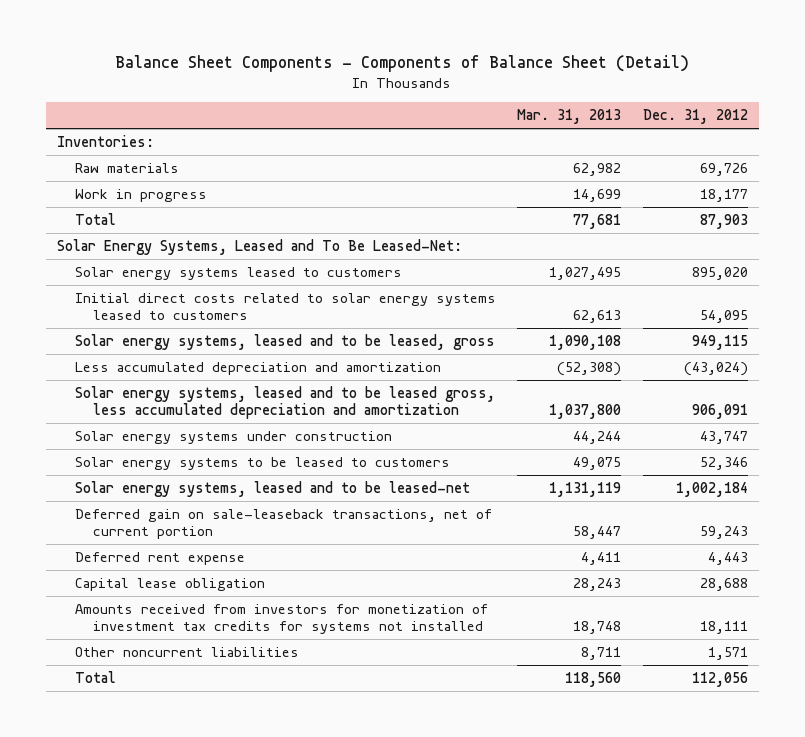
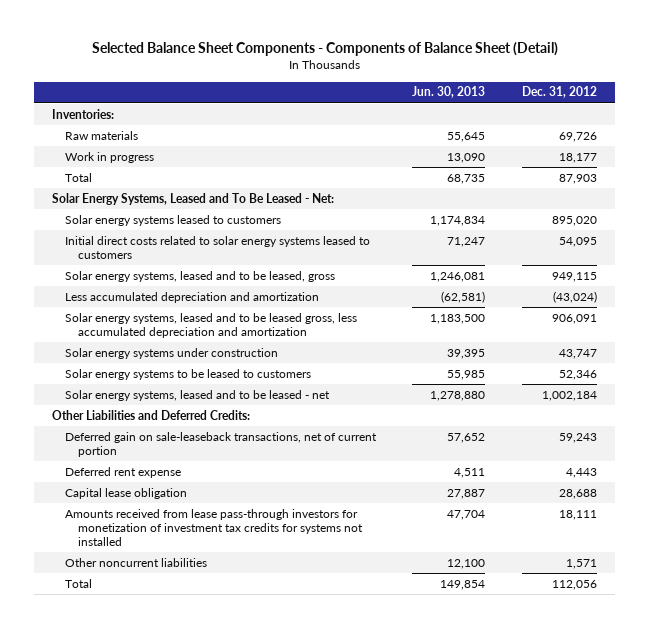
- Balance Sheet Components - Components of Balance Sheet (Detail)
+ Selected Balance Sheet Components - Components of Balance Sheet (Detail)
- | Mar. 31, 2013 | Dec. 31, 2012
+ | Jun. 30, 2013 | Dec. 31, 2012
- Solar Energy Systems, Leased and To Be Leased-Net:
+ Solar Energy Systems, Leased and To Be Leased - Net:
- Solar energy systems, leased and to be leased-net | 1,131,119 | 1,002,184
+ Solar energy systems, leased and to be leased - net | 1,278,880 | 1,002,184
+ Other Liabilities and Deferred Credits:
- Amounts received from investors for monetization of investment tax credits for systems not installed | 18,748 | 18,111
+ Amounts received from lease pass-through investors for monetization of investment tax credits for systems not installed | 47,704 | 18,111

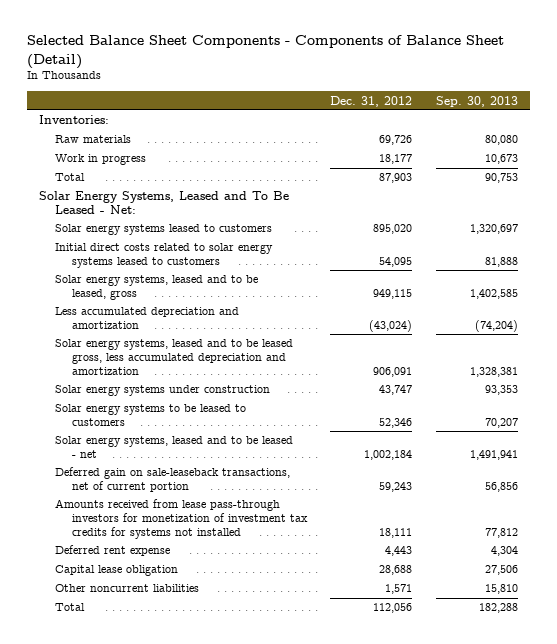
- | Jun. 30, 2013 | Dec. 31, 2012
+ | Dec. 31, 2012 | Sep. 30, 2013
- Other Liabilities and Deferred Credits:
moved up: Amounts received from lease pass-through investors for monetization of investment tax credits for systems not installed | 18,111 | 77,812

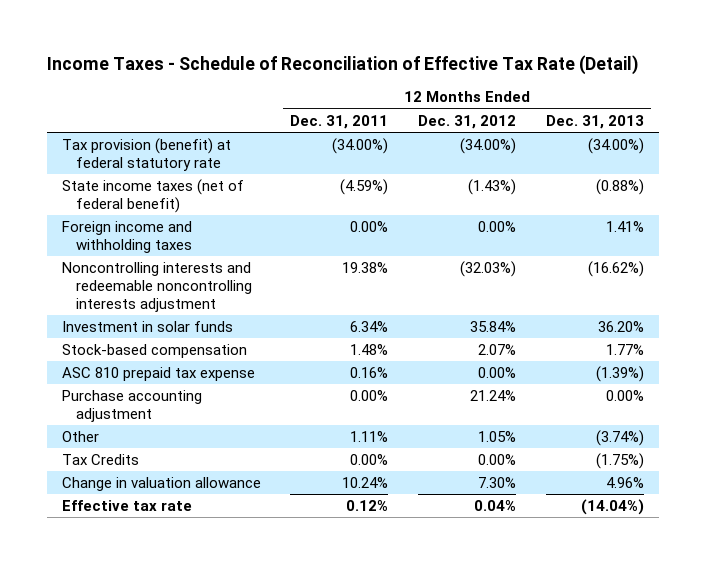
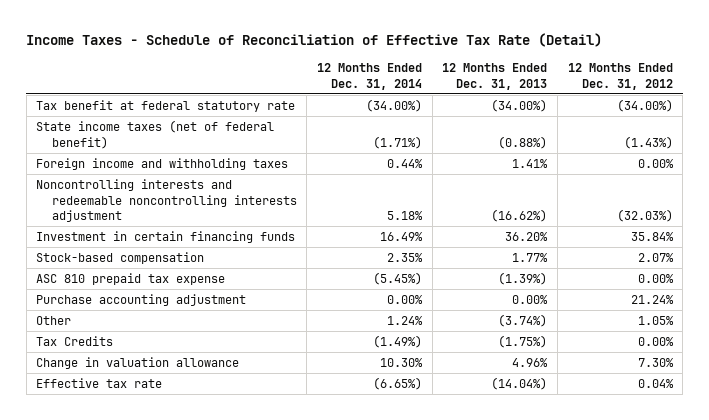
- | 12 Months Ended Dec. 31, 2011 | 12 Months Ended Dec. 31, 2012 | 12 Months Ended Dec. 31, 2013
+ | 12 Months Ended Dec. 31, 2014 | 12 Months Ended Dec. 31, 2013 | 12 Months Ended Dec. 31, 2012
- Tax provision (benefit) at federal statutory rate | (34.00%) | (34.00%) | (34.00%)
+ Tax benefit at federal statutory rate | (34.00%) | (34.00%) | (34.00%)
- Investment in solar funds | 6.34% | 35.84% | 36.20%
+ Investment in certain financing funds | 16.49% | 36.20% | 35.84%

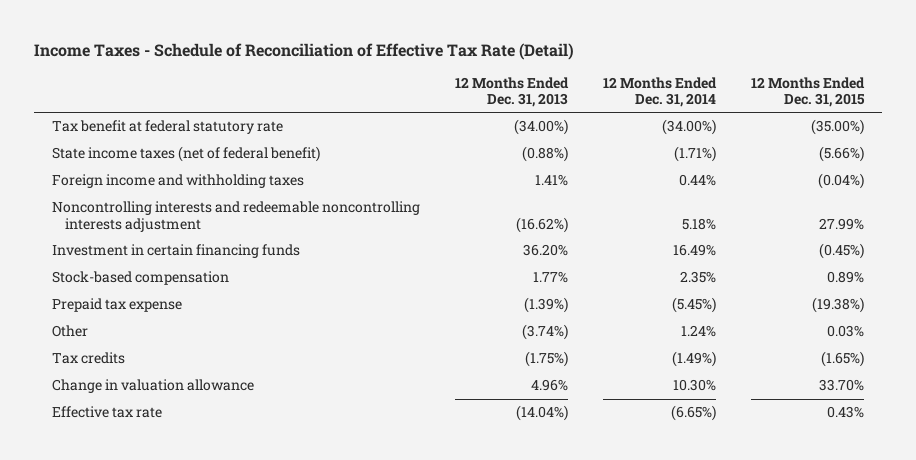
- | 12 Months Ended Dec. 31, 2014 | 12 Months Ended Dec. 31, 2013 | 12 Months Ended Dec. 31, 2012
+ | 12 Months Ended Dec. 31, 2013 | 12 Months Ended Dec. 31, 2014 | 12 Months Ended Dec. 31, 2015
- ASC 810 prepaid tax expense | (5.45%) | (1.39%) | 0.00%
- Purchase accounting adjustment | 0.00% | 0.00% | 21.24%
+ Prepaid tax expense | (1.39%) | (5.45%) | (19.38%)
- Tax Credits | (1.49%) | (1.75%) | 0.00%
+ Tax credits | (1.75%) | (1.49%) | (1.65%)

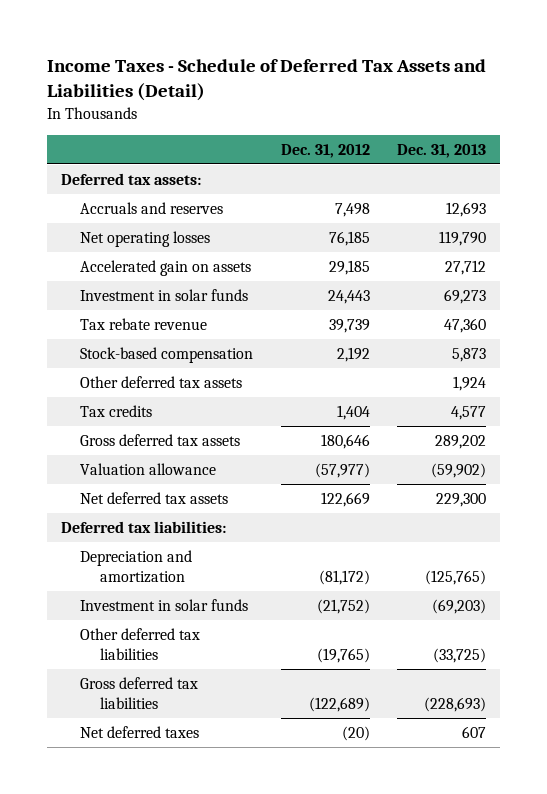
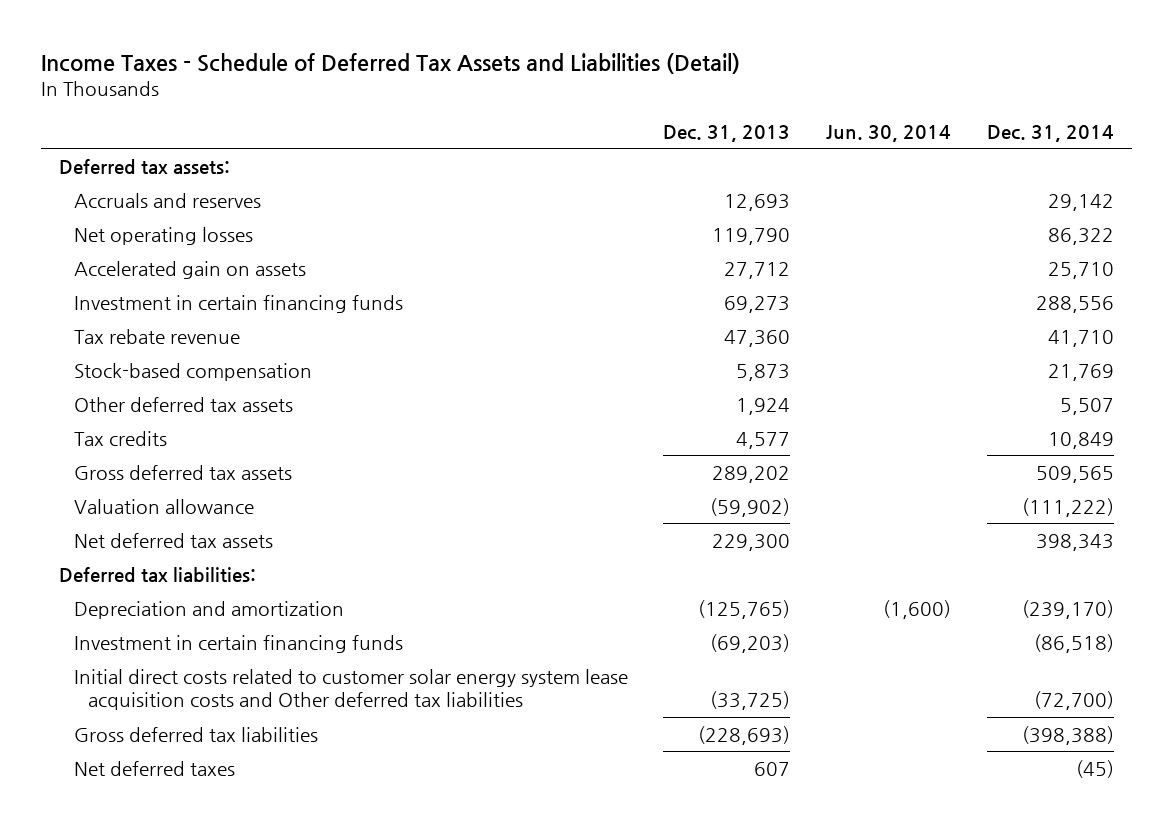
- | Dec. 31, 2012 | Dec. 31, 2013
+ | Dec. 31, 2013 | Jun. 30, 2014 | Dec. 31, 2014
- Investment in solar funds | 24,443 | 69,273
+ Investment in certain financing funds | 69,273 | | 288,556
- Investment in solar funds | (21,752) | (69,203)
- Other deferred tax liabilities | (19,765) | (33,725)
+ Investment in certain financing funds | (69,203) | | (86,518)
+ Initial direct costs related to customer solar energy system lease acquisition costs and Other deferred tax liabilities | (33,725) | | (72,700)

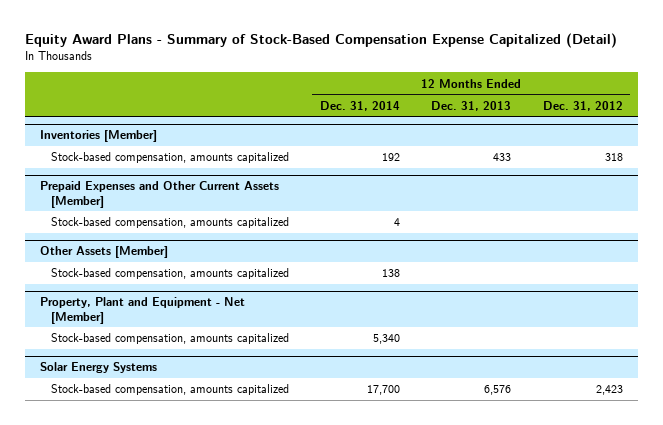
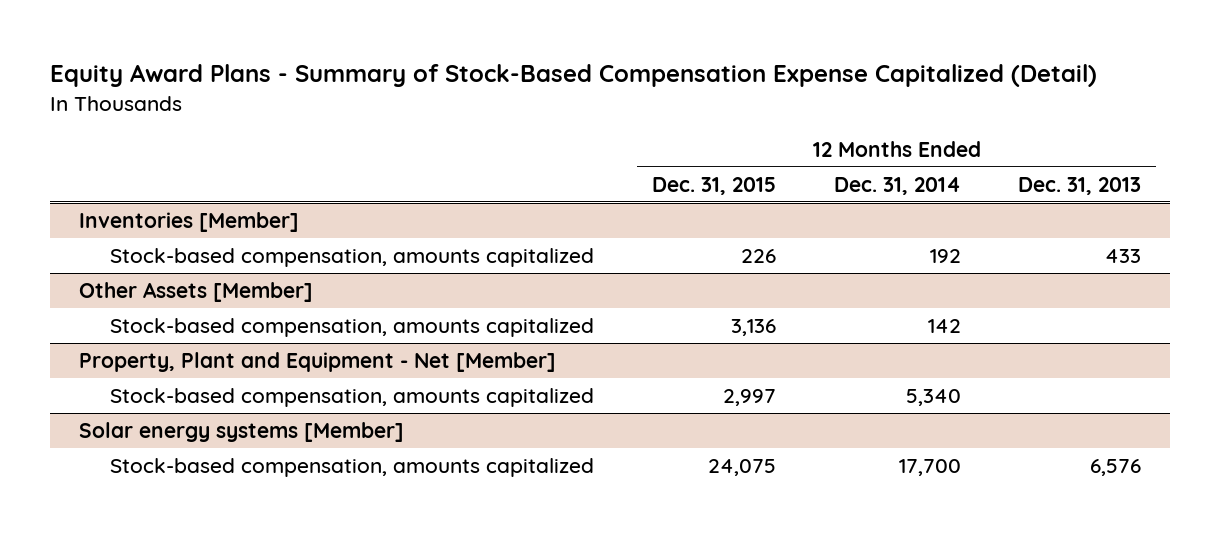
- | 12 Months Ended Dec. 31, 2014 | 12 Months Ended Dec. 31, 2013 | 12 Months Ended Dec. 31, 2012
+ | 12 Months Ended Dec. 31, 2015 | 12 Months Ended Dec. 31, 2014 | 12 Months Ended Dec. 31, 2013
- Prepaid Expenses and Other Current Assets [Member]
- Stock-based compensation, amounts capitalized | 4 | |
@ Other Assets [Member]
- Stock-based compensation, amounts capitalized | 138 | |
+ Stock-based compensation, amounts capitalized | 3,136 | 142 |
- Solar Energy Systems
+ Solar energy systems [Member]

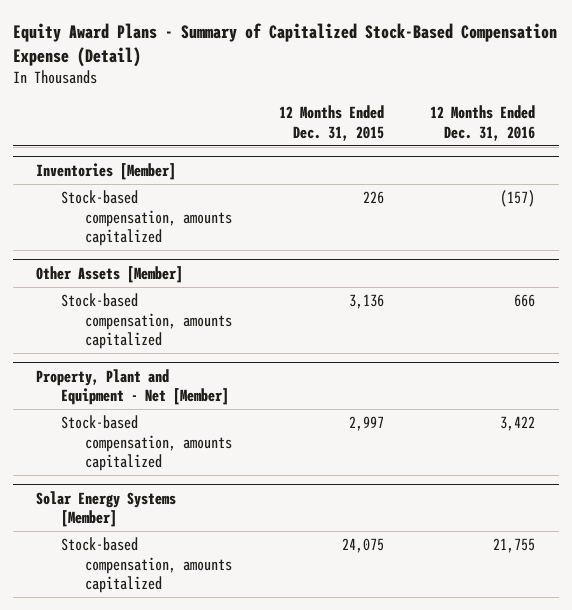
- Equity Award Plans - Summary of Stock-Based Compensation Expense Capitalized (Detail)
+ Equity Award Plans - Summary of Capitalized Stock-Based Compensation Expense (Detail)
- | 12 Months Ended Dec. 31, 2015 | 12 Months Ended Dec. 31, 2014 | 12 Months Ended Dec. 31, 2013
+ | 12 Months Ended Dec. 31, 2015 | 12 Months Ended Dec. 31, 2016
- Solar energy systems [Member]
+ Solar Energy Systems [Member]

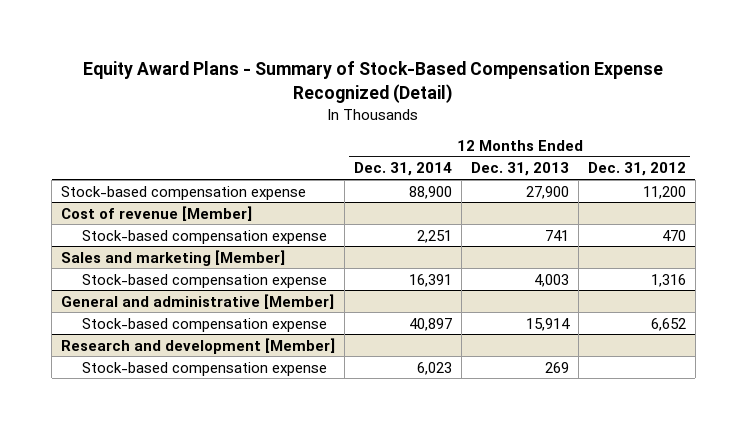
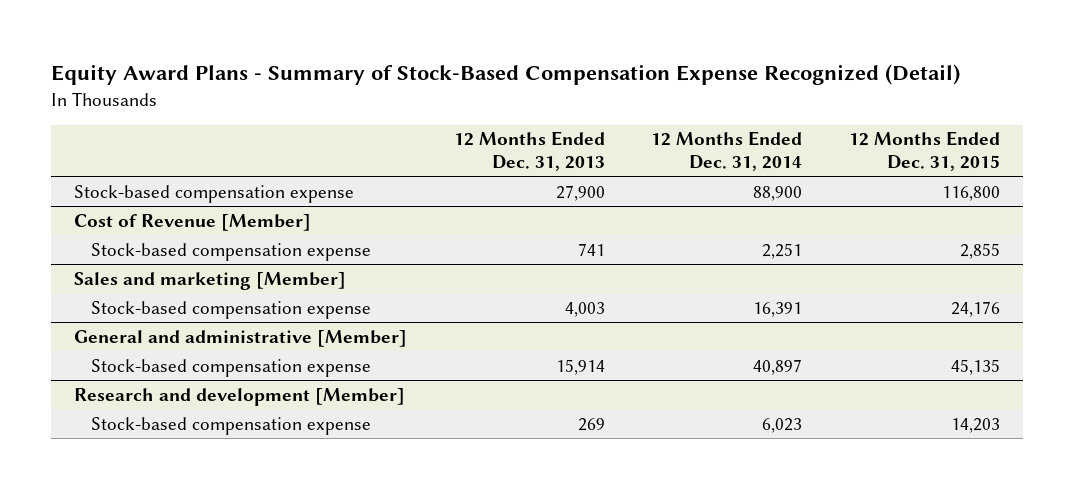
- | 12 Months Ended Dec. 31, 2014 | 12 Months Ended Dec. 31, 2013 | 12 Months Ended Dec. 31, 2012
+ | 12 Months Ended Dec. 31, 2013 | 12 Months Ended Dec. 31, 2014 | 12 Months Ended Dec. 31, 2015
- Cost of revenue [Member]
+ Cost of Revenue [Member]

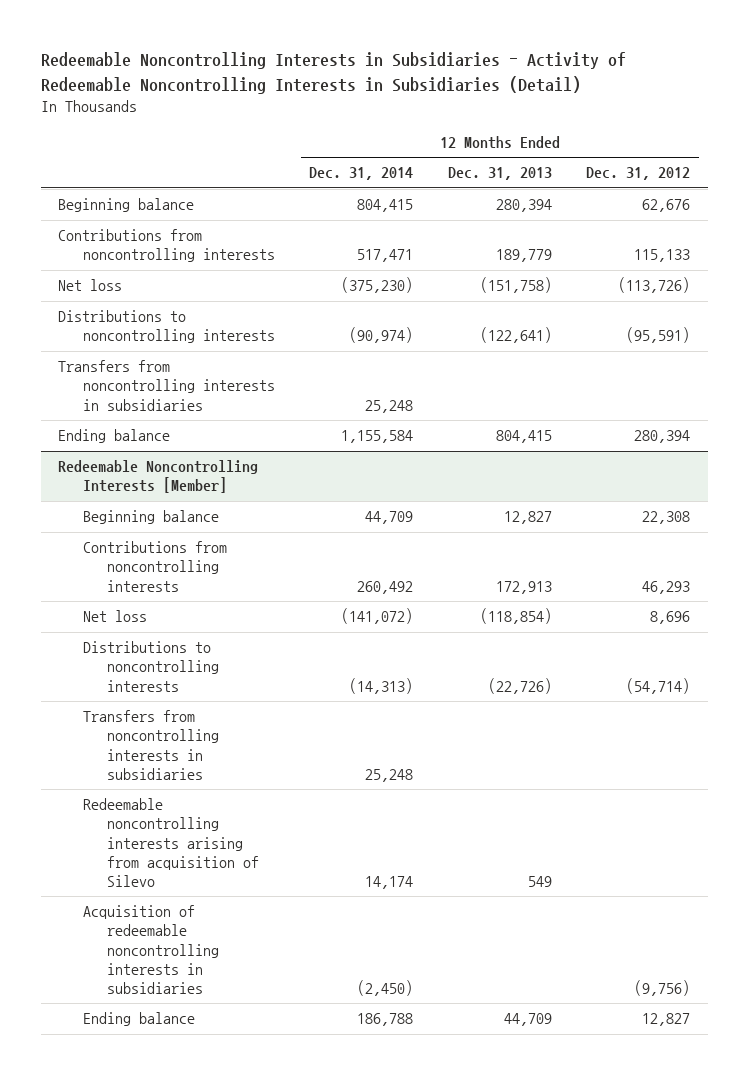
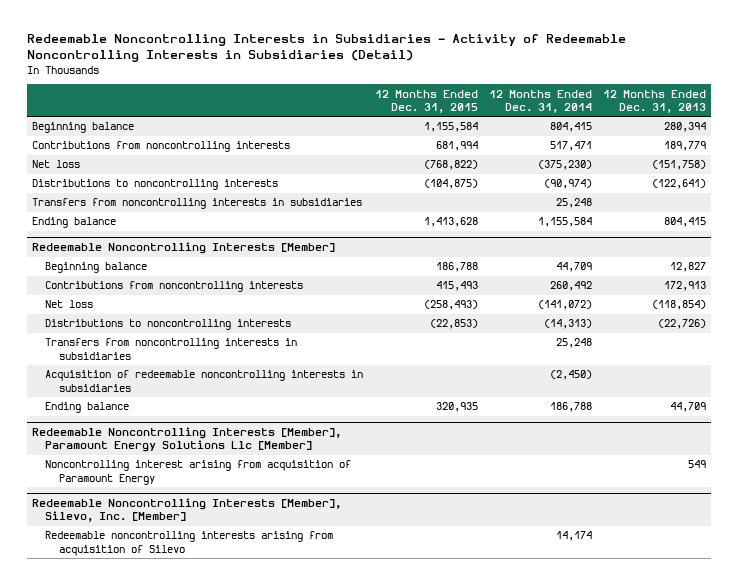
- | 12 Months Ended Dec. 31, 2014 | 12 Months Ended Dec. 31, 2013 | 12 Months Ended Dec. 31, 2012
+ | 12 Months Ended Dec. 31, 2015 | 12 Months Ended Dec. 31, 2014 | 12 Months Ended Dec. 31, 2013
@ Redeemable Noncontrolling Interests [Member]
- Redeemable noncontrolling interests arising from acquisition of Silevo | 14,174 | 549 |
+ Redeemable Noncontrolling Interests [Member], Paramount Energy Solutions Llc [Member]
+ Noncontrolling interest arising from acquisition of Paramount Energy | | | 549
+ Redeemable Noncontrolling Interests [Member], Silevo, Inc. [Member]
+ Redeemable noncontrolling interests arising from acquisition of Silevo | | 14,174 |

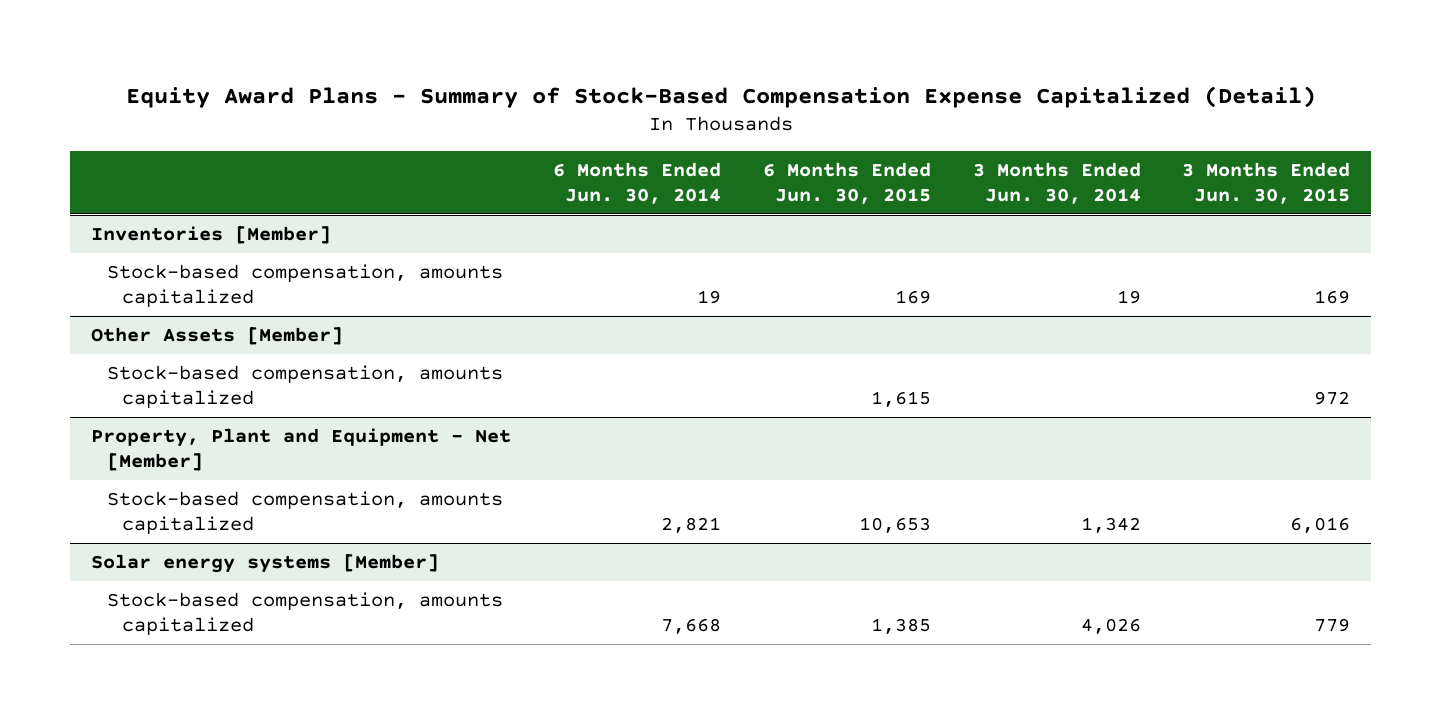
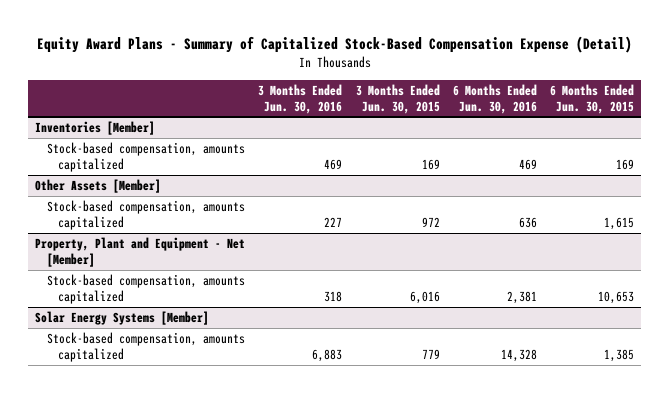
- Equity Award Plans - Summary of Stock-Based Compensation Expense Capitalized (Detail)
+ Equity Award Plans - Summary of Capitalized Stock-Based Compensation Expense (Detail)
- | 6 Months Ended Jun. 30, 2014 | 6 Months Ended Jun. 30, 2015 | 3 Months Ended Jun. 30, 2014 | 3 Months Ended Jun. 30, 2015
+ | 3 Months Ended Jun. 30, 2016 | 3 Months Ended Jun. 30, 2015 | 6 Months Ended Jun. 30, 2016 | 6 Months Ended Jun. 30, 2015
- Solar energy systems [Member]
+ Solar Energy Systems [Member]

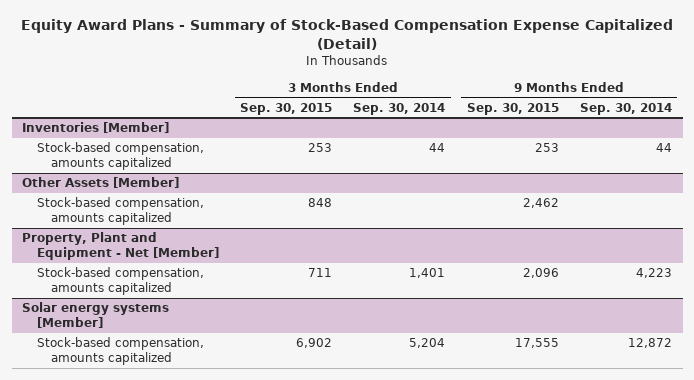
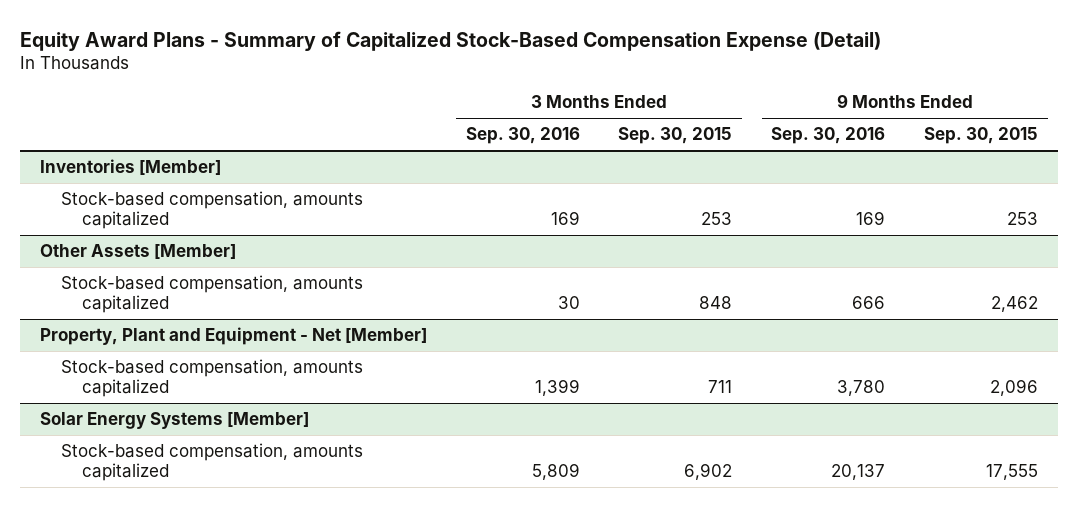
- Equity Award Plans - Summary of Stock-Based Compensation Expense Capitalized (Detail)
+ Equity Award Plans - Summary of Capitalized Stock-Based Compensation Expense (Detail)
- | 3 Months Ended Sep. 30, 2015 | 3 Months Ended Sep. 30, 2014 | 9 Months Ended Sep. 30, 2015 | 9 Months Ended Sep. 30, 2014
+ | 3 Months Ended Sep. 30, 2016 | 3 Months Ended Sep. 30, 2015 | 9 Months Ended Sep. 30, 2016 | 9 Months Ended Sep. 30, 2015
- Solar energy systems [Member]
+ Solar Energy Systems [Member]

